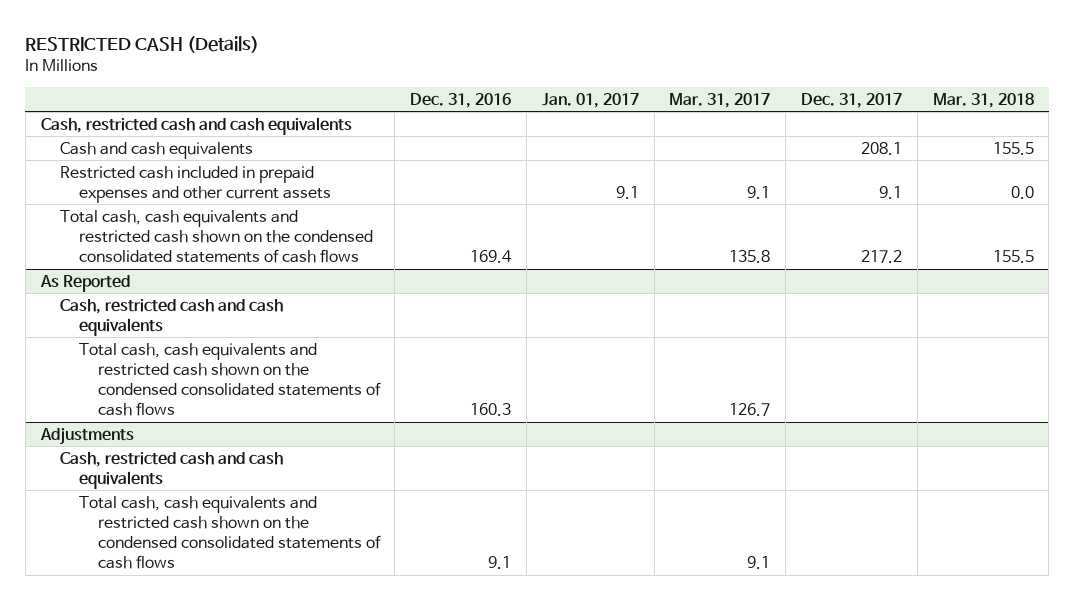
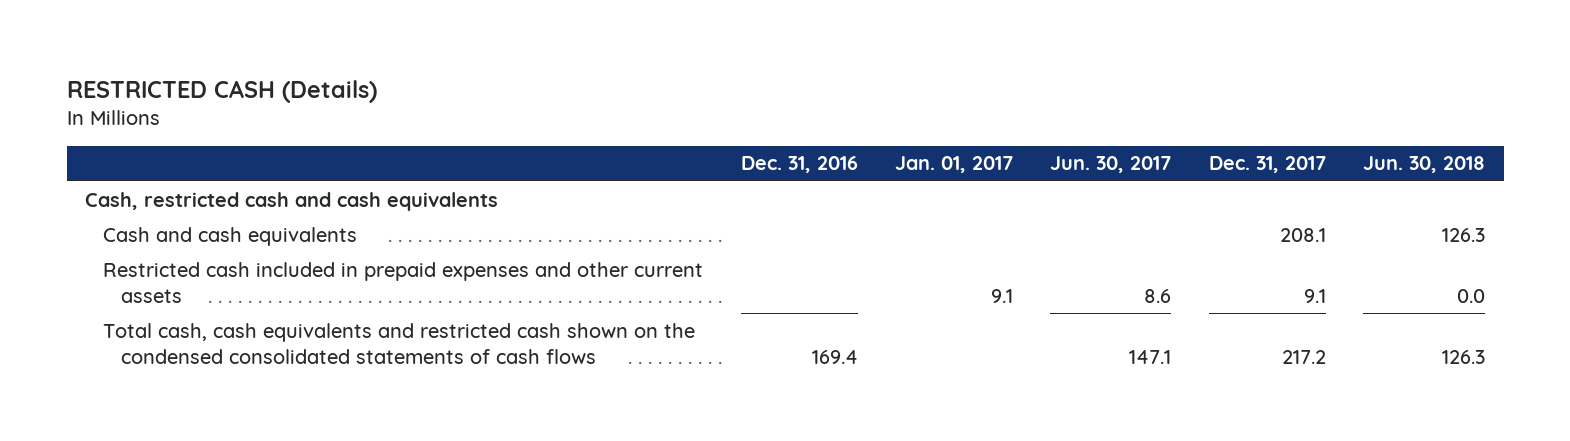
- | Dec. 31, 2016 | Jan. 01, 2017 | Mar. 31, 2017 | Dec. 31, 2017 | Mar. 31, 2018
+ | Dec. 31, 2016 | Jan. 01, 2017 | Jun. 30, 2017 | Dec. 31, 2017 | Jun. 30, 2018
- As Reported
- Cash, restricted cash and cash equivalents
- Total cash, cash equivalents and restricted cash shown on the condensed consolidated statements of cash flows | 160.3 | | 126.7 | |
- Adjustments
- Cash, restricted cash and cash equivalents
- Total cash, cash equivalents and restricted cash shown on the condensed consolidated statements of cash flows | 9.1 | | 9.1 | |

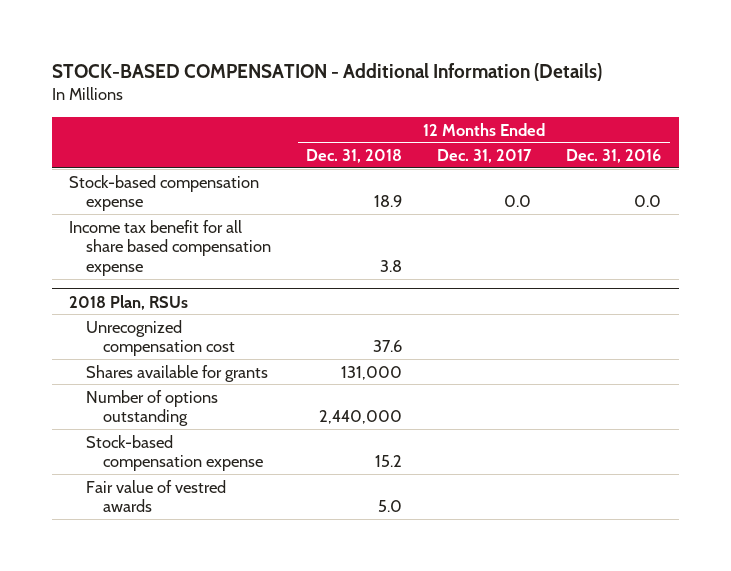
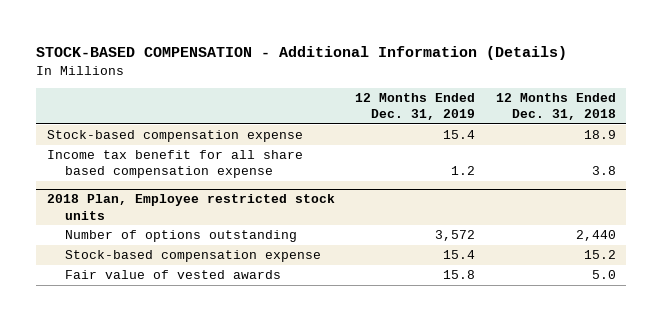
- | 12 Months Ended Dec. 31, 2018 | 12 Months Ended Dec. 31, 2017 | 12 Months Ended Dec. 31, 2016
+ | 12 Months Ended Dec. 31, 2019 | 12 Months Ended Dec. 31, 2018
- 2018 Plan, RSUs
- Unrecognized compensation cost | 37.6 | |
- Shares available for grants | 131,000 | |
- Number of options outstanding | 2,440,000 | |
+ 2018 Plan, Employee restricted stock units
+ Number of options outstanding | 3,572 | 2,440
- Fair value of vestred awards | 5.0 | |
+ Fair value of vested awards | 15.8 | 5.0

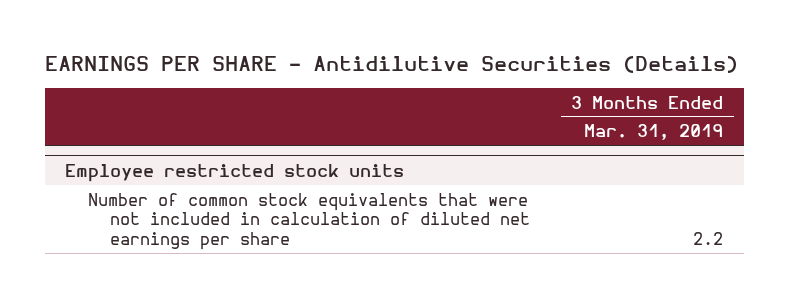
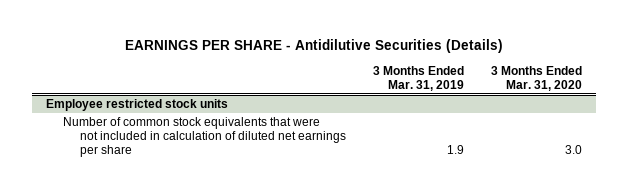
- | 3 Months Ended Mar. 31, 2019
+ | 3 Months Ended Mar. 31, 2019 | 3 Months Ended Mar. 31, 2020
@ Employee restricted stock units
- Number of common stock equivalents that were not included in calculation of diluted net earnings per share | 2.2
+ Number of common stock equivalents that were not included in calculation of diluted net earnings per share | 1.9 | 3.0

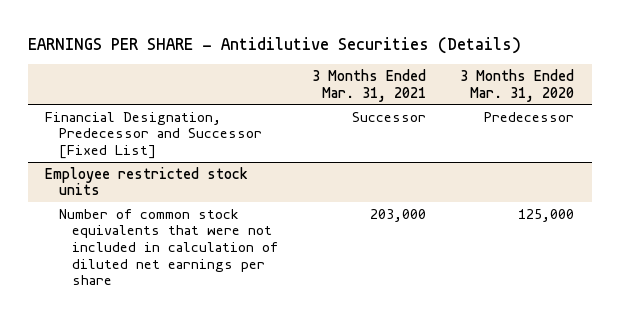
- | 3 Months Ended Mar. 31, 2019 | 3 Months Ended Mar. 31, 2020
+ | 3 Months Ended Mar. 31, 2021 | 3 Months Ended Mar. 31, 2020
+ Financial Designation, Predecessor and Successor [Fixed List] | Successor | Predecessor
@ Employee restricted stock units
- Number of common stock equivalents that were not included in calculation of diluted net earnings per share | 1.9 | 3.0
+ Number of common stock equivalents that were not included in calculation of diluted net earnings per share | 203,000 | 125,000

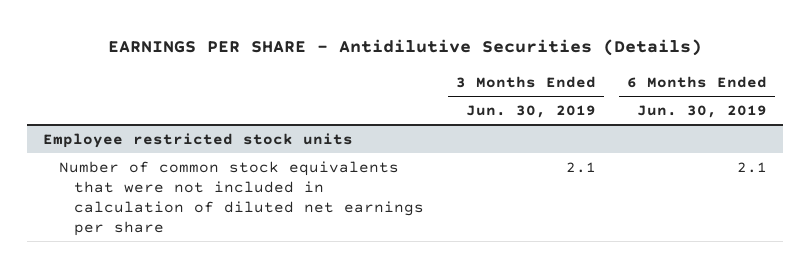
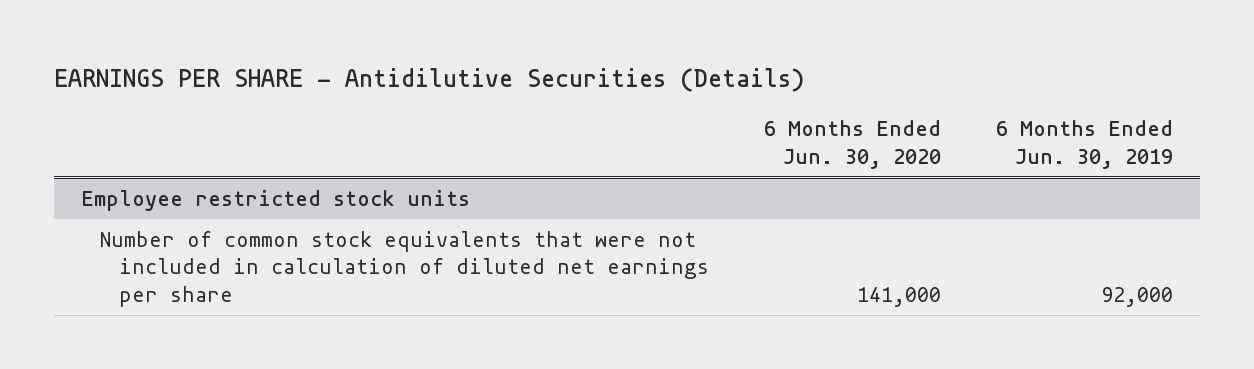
- | 3 Months Ended Jun. 30, 2019 | 6 Months Ended Jun. 30, 2019
+ | 6 Months Ended Jun. 30, 2020 | 6 Months Ended Jun. 30, 2019
@ Employee restricted stock units
- Number of common stock equivalents that were not included in calculation of diluted net earnings per share | 2.1 | 2.1
+ Number of common stock equivalents that were not included in calculation of diluted net earnings per share | 141,000 | 92,000

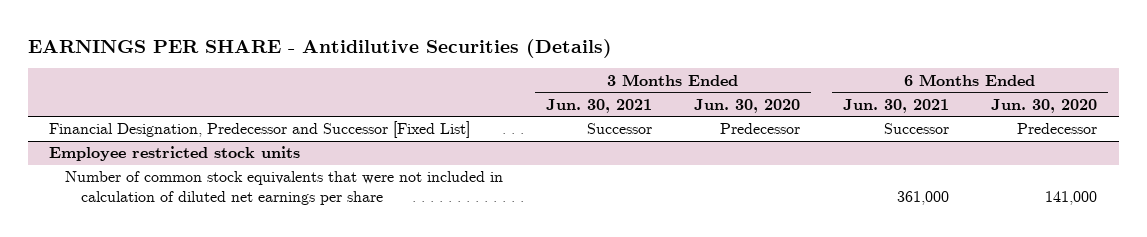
- | 6 Months Ended Jun. 30, 2020 | 6 Months Ended Jun. 30, 2019
+ | 3 Months Ended Jun. 30, 2021 | 3 Months Ended Jun. 30, 2020 | 6 Months Ended Jun. 30, 2021 | 6 Months Ended Jun. 30, 2020
+ Financial Designation, Predecessor and Successor [Fixed List] | Successor | Predecessor | Successor | Predecessor

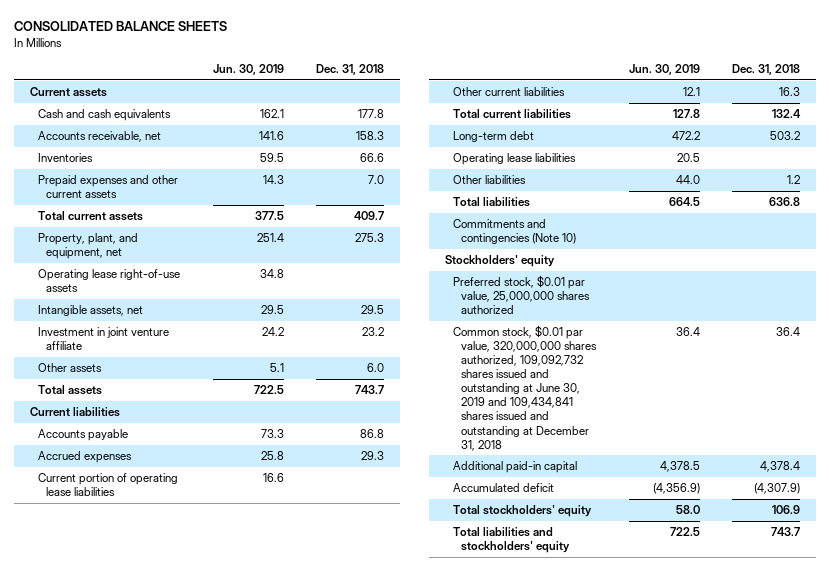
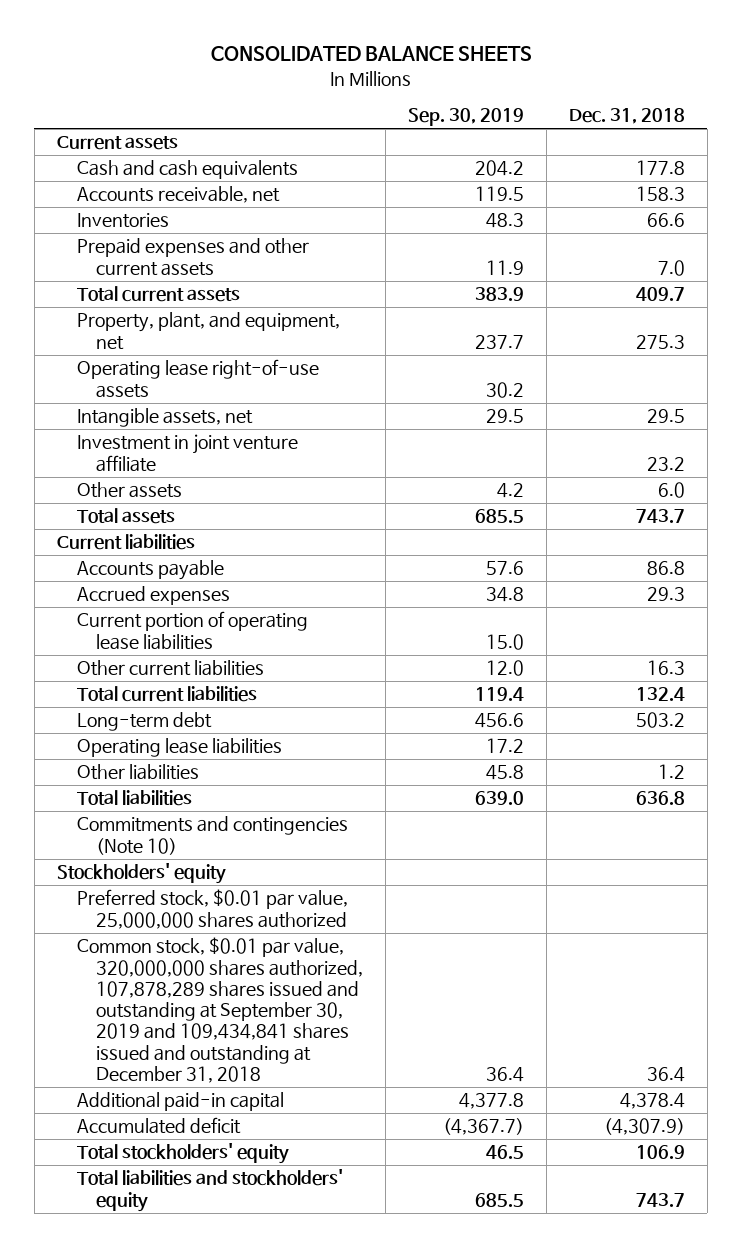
- | Jun. 30, 2019 | Dec. 31, 2018
+ | Sep. 30, 2019 | Dec. 31, 2018
- Common stock, $0.01 par value, 320,000,000 shares authorized, 109,092,732 shares issued and outstanding at June 30, 2019 and 109,434,841 shares issued and outstanding at December 31, 2018 | 36.4 | 36.4
+ Common stock, $0.01 par value, 320,000,000 shares authorized, 107,878,289 shares issued and outstanding at September 30, 2019 and 109,434,841 shares issued and outstanding at December 31, 2018 | 36.4 | 36.4

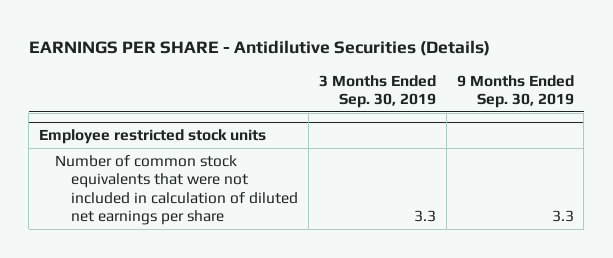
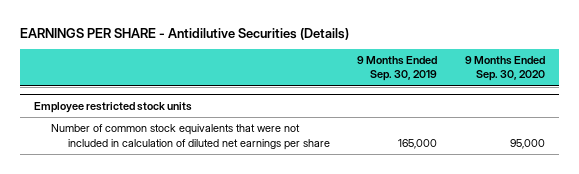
- | 3 Months Ended Sep. 30, 2019 | 9 Months Ended Sep. 30, 2019
+ | 9 Months Ended Sep. 30, 2019 | 9 Months Ended Sep. 30, 2020
@ Employee restricted stock units
- Number of common stock equivalents that were not included in calculation of diluted net earnings per share | 3.3 | 3.3
+ Number of common stock equivalents that were not included in calculation of diluted net earnings per share | 165,000 | 95,000

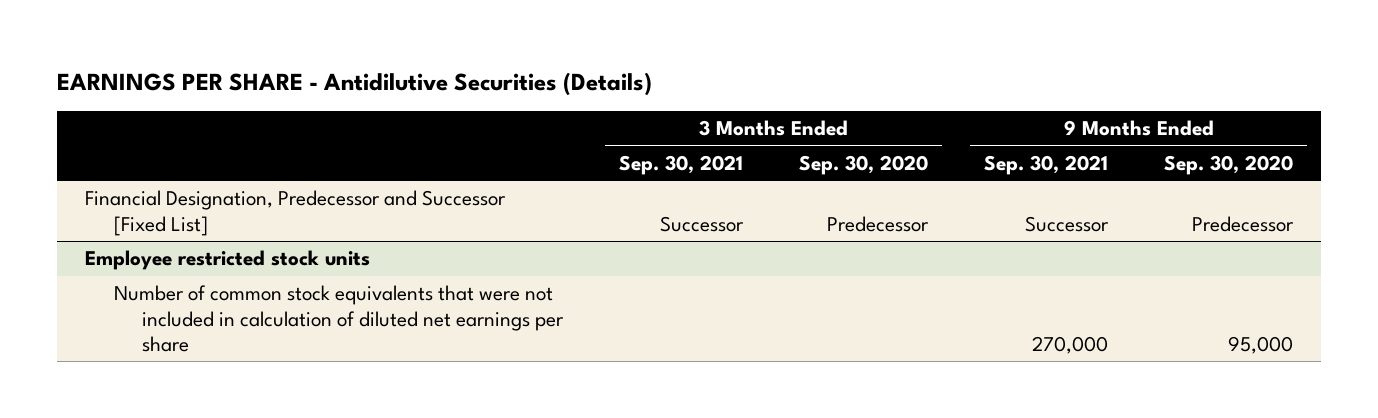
- | 9 Months Ended Sep. 30, 2019 | 9 Months Ended Sep. 30, 2020
+ | 3 Months Ended Sep. 30, 2021 | 3 Months Ended Sep. 30, 2020 | 9 Months Ended Sep. 30, 2021 | 9 Months Ended Sep. 30, 2020
+ Financial Designation, Predecessor and Successor [Fixed List] | Successor | Predecessor | Successor | Predecessor

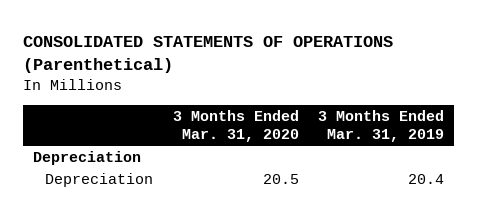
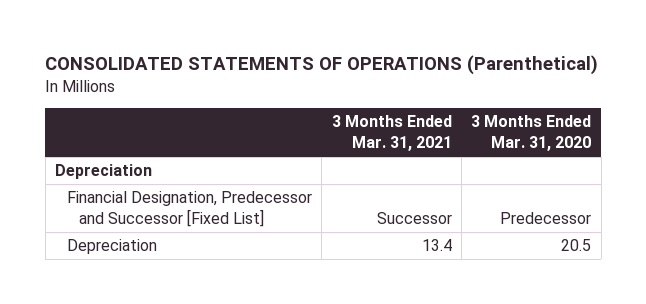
- | 3 Months Ended Mar. 31, 2020 | 3 Months Ended Mar. 31, 2019
+ | 3 Months Ended Mar. 31, 2021 | 3 Months Ended Mar. 31, 2020
+ Financial Designation, Predecessor and Successor [Fixed List] | Successor | Predecessor

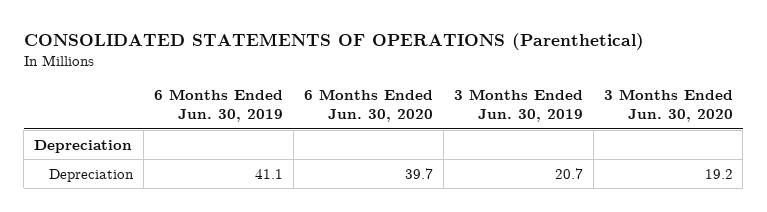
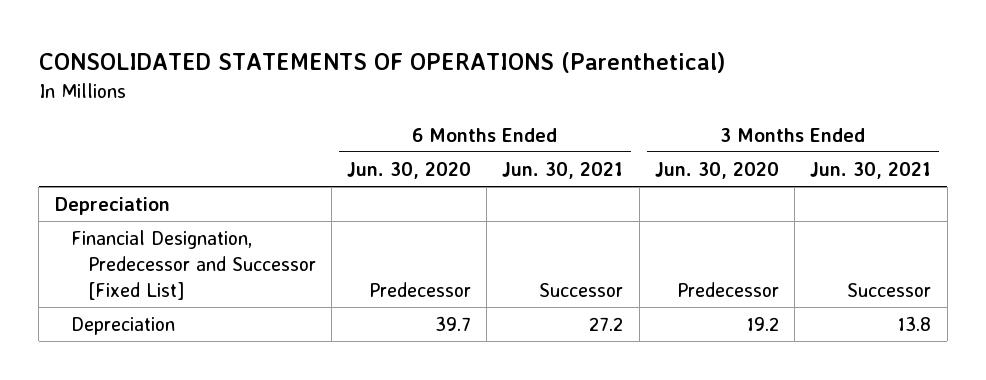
- | 6 Months Ended Jun. 30, 2019 | 6 Months Ended Jun. 30, 2020 | 3 Months Ended Jun. 30, 2019 | 3 Months Ended Jun. 30, 2020
+ | 6 Months Ended Jun. 30, 2020 | 6 Months Ended Jun. 30, 2021 | 3 Months Ended Jun. 30, 2020 | 3 Months Ended Jun. 30, 2021
+ Financial Designation, Predecessor and Successor [Fixed List] | Predecessor | Successor | Predecessor | Successor

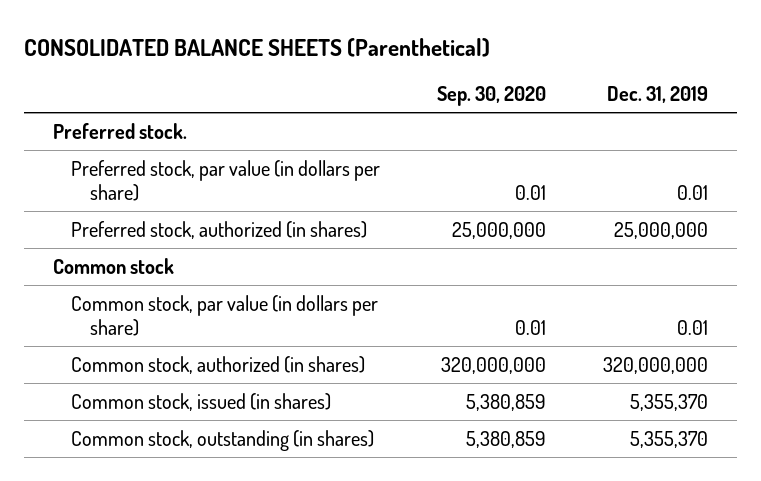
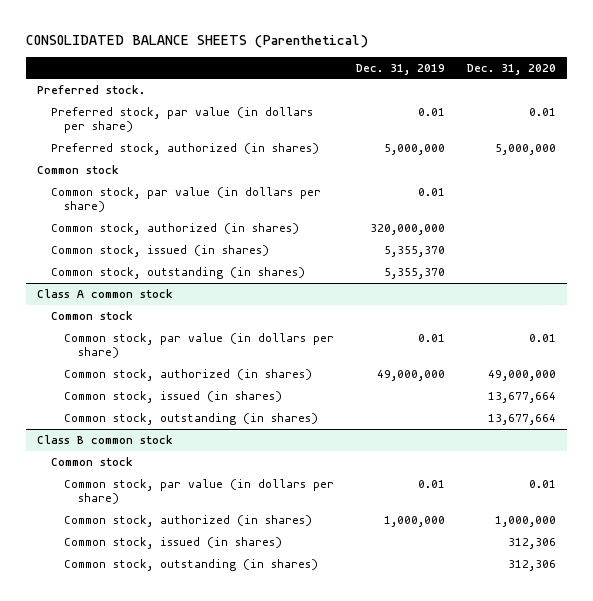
- | Sep. 30, 2020 | Dec. 31, 2019
+ | Dec. 31, 2019 | Dec. 31, 2020
- Preferred stock, authorized (in shares) | 25,000,000 | 25,000,000
+ Preferred stock, authorized (in shares) | 5,000,000 | 5,000,000
+ Class A common stock
+ Common stock
+ Common stock, par value (in dollars per share) | 0.01 | 0.01
+ Common stock, authorized (in shares) | 49,000,000 | 49,000,000
+ Common stock, issued (in shares) | | 13,677,664
+ Common stock, outstanding (in shares) | | 13,677,664
+ Class B common stock
+ Common stock
+ Common stock, par value (in dollars per share) | 0.01 | 0.01
+ Common stock, authorized (in shares) | 1,000,000 | 1,000,000
+ Common stock, issued (in shares) | | 312,306
+ Common stock, outstanding (in shares) | | 312,306

